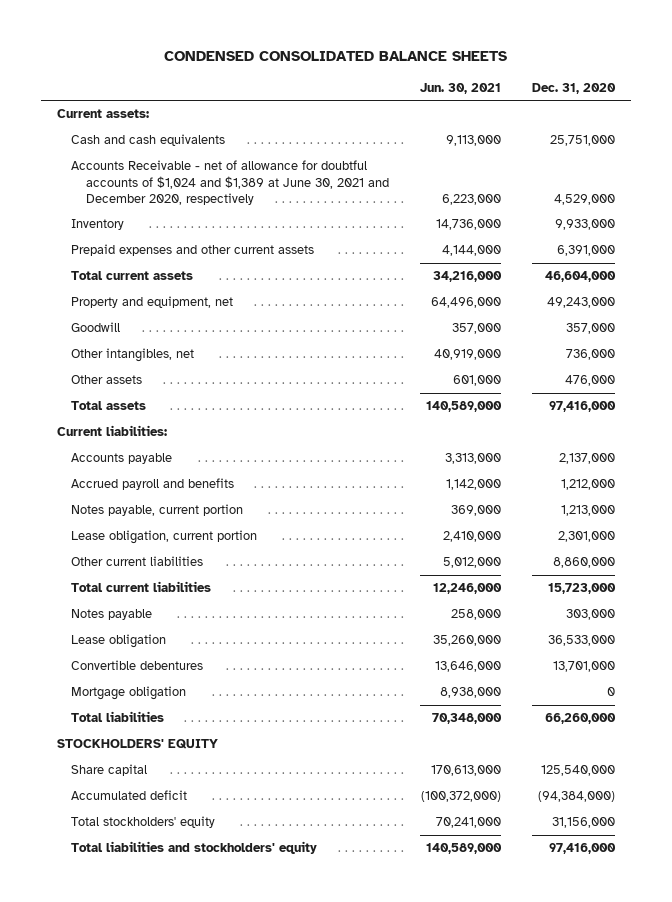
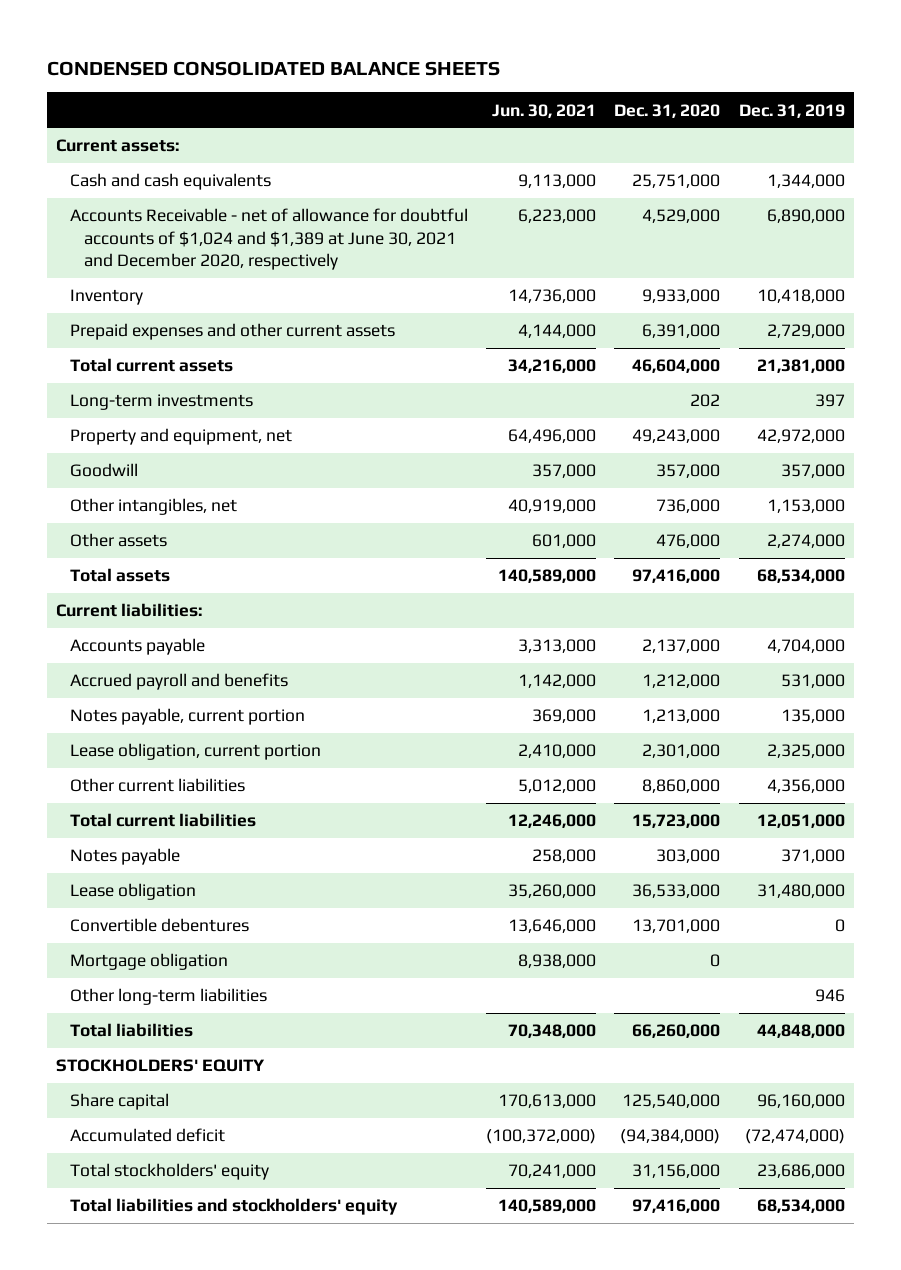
- | Jun. 30, 2021 | Dec. 31, 2020
+ | Jun. 30, 2021 | Dec. 31, 2020 | Dec. 31, 2019
+ Long-term investments | | 202 | 397
+ Other long-term liabilities | | | 946

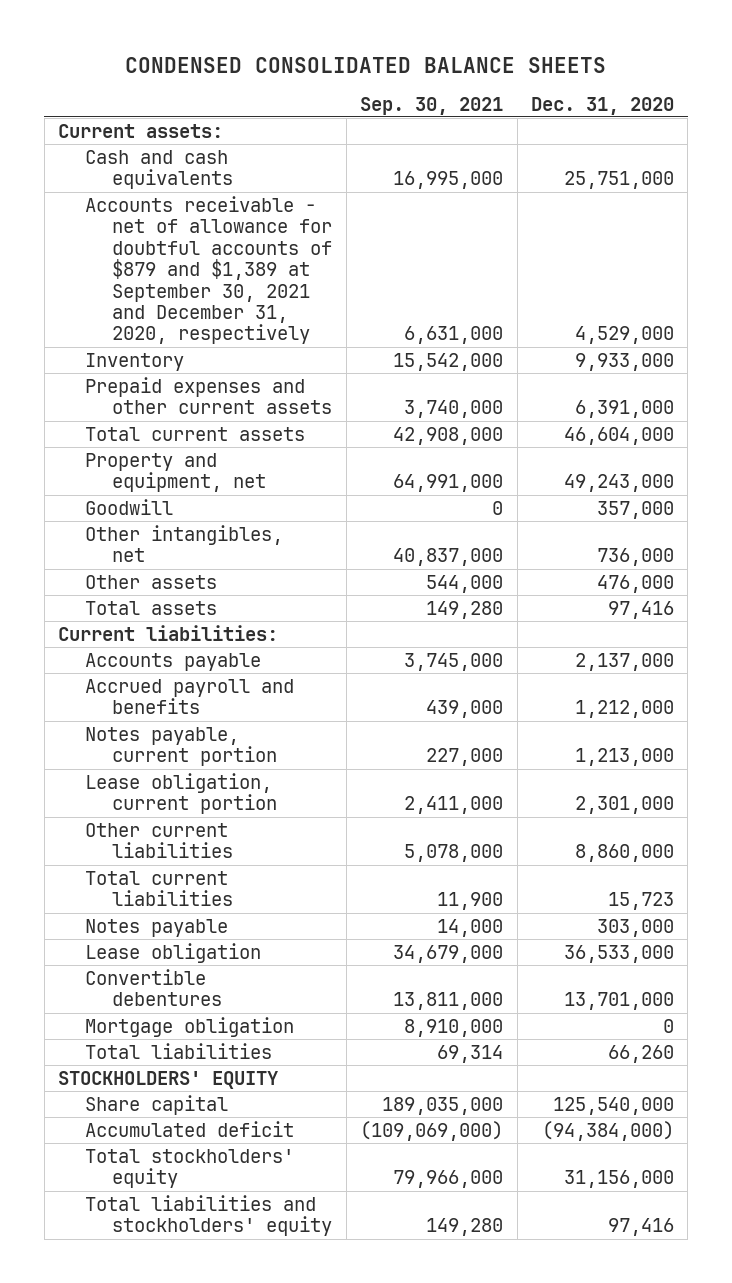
- | Jun. 30, 2021 | Dec. 31, 2020 | Dec. 31, 2019
+ | Sep. 30, 2021 | Dec. 31, 2020
- Accounts Receivable - net of allowance for doubtful accounts of $1,024 and $1,389 at June 30, 2021 and December 2020, respectively | 6,223,000 | 4,529,000 | 6,890,000
+ Accounts receivable - net of allowance for doubtful accounts of $879 and $1,389 at September 30, 2021 and December 31, 2020, respectively | 6,631,000 | 4,529,000
- Long-term investments | | 202 | 397
- Total assets | 140,589,000 | 97,416,000 | 68,534,000
+ Total assets | 149,280 | 97,416
- Total current liabilities | 12,246,000 | 15,723,000 | 12,051,000
+ Total current liabilities | 11,900 | 15,723
- Other long-term liabilities | | | 946
- Total liabilities | 70,348,000 | 66,260,000 | 44,848,000
+ Total liabilities | 69,314 | 66,260
- Total liabilities and stockholders' equity | 140,589,000 | 97,416,000 | 68,534,000
+ Total liabilities and stockholders' equity | 149,280 | 97,416

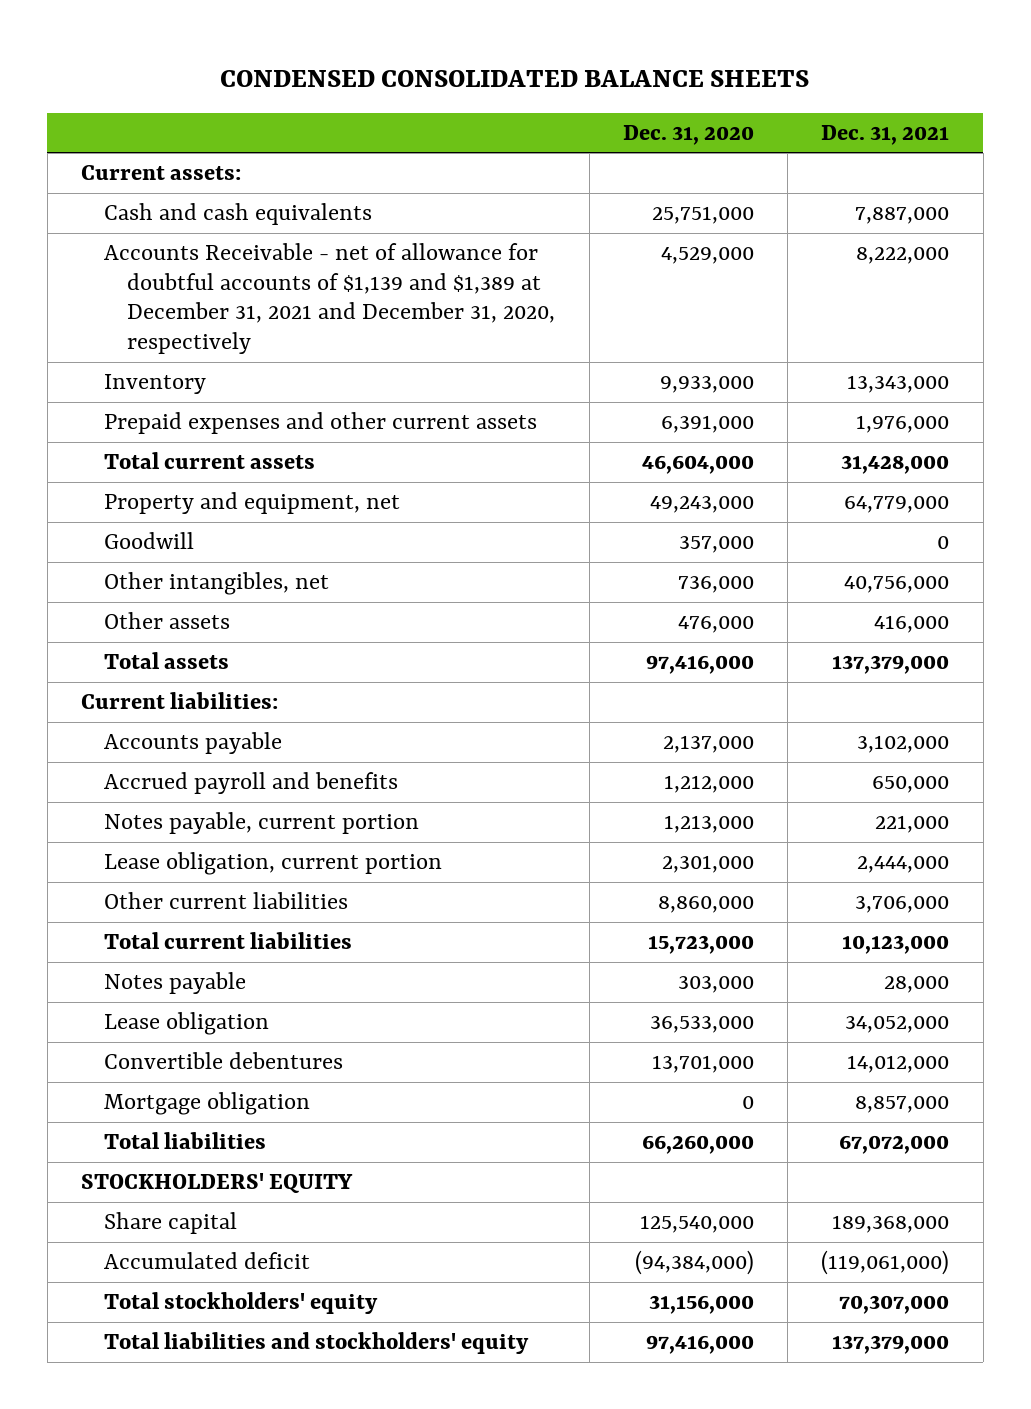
- | Sep. 30, 2021 | Dec. 31, 2020
+ | Dec. 31, 2020 | Dec. 31, 2021
- Accounts receivable - net of allowance for doubtful accounts of $879 and $1,389 at September 30, 2021 and December 31, 2020, respectively | 6,631,000 | 4,529,000
+ Accounts Receivable - net of allowance for doubtful accounts of $1,139 and $1,389 at December 31, 2021 and December 31, 2020, respectively | 4,529,000 | 8,222,000
- Total assets | 149,280 | 97,416
+ Total assets | 97,416,000 | 137,379,000
- Total current liabilities | 11,900 | 15,723
+ Total current liabilities | 15,723,000 | 10,123,000
- Total liabilities | 69,314 | 66,260
+ Total liabilities | 66,260,000 | 67,072,000
- Total liabilities and stockholders' equity | 149,280 | 97,416
+ Total liabilities and stockholders' equity | 97,416,000 | 137,379,000

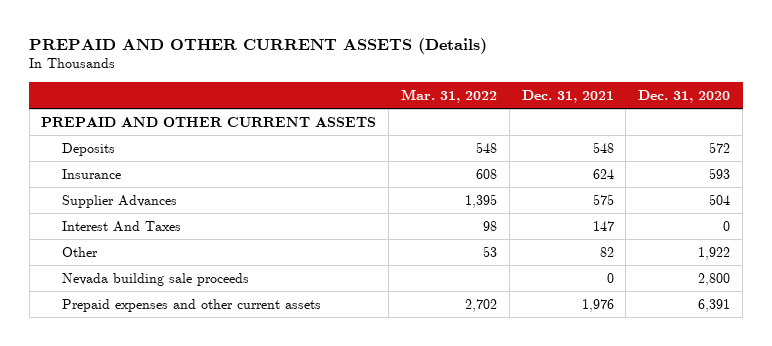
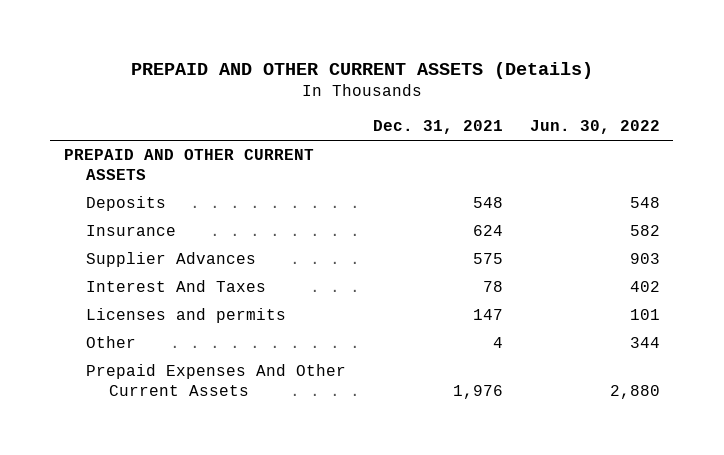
- | Mar. 31, 2022 | Dec. 31, 2021 | Dec. 31, 2020
+ | Dec. 31, 2021 | Jun. 30, 2022
- Interest And Taxes | 98 | 147 | 0
- Other | 53 | 82 | 1,922
- Nevada building sale proceeds | | 0 | 2,800
- Prepaid expenses and other current assets | 2,702 | 1,976 | 6,391
+ Interest And Taxes | 78 | 402
+ Licenses and permits | 147 | 101
+ Other | 4 | 344
+ Prepaid Expenses And Other Current Assets | 1,976 | 2,880

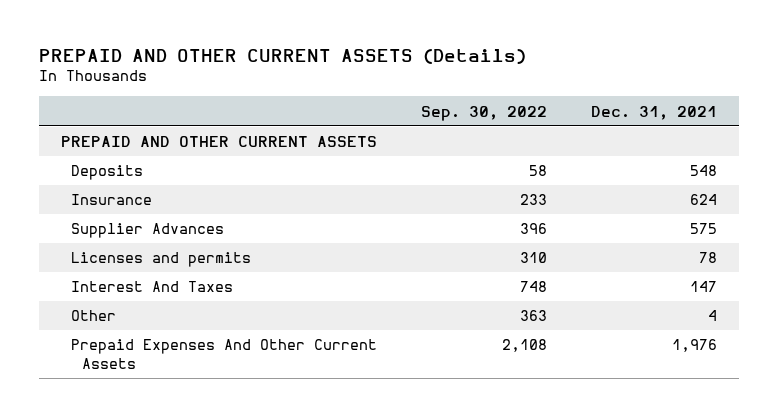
- | Dec. 31, 2021 | Jun. 30, 2022
+ | Sep. 30, 2022 | Dec. 31, 2021
- Interest And Taxes | 78 | 402
- Licenses and permits | 147 | 101
+ Licenses and permits | 310 | 78
+ Interest And Taxes | 748 | 147

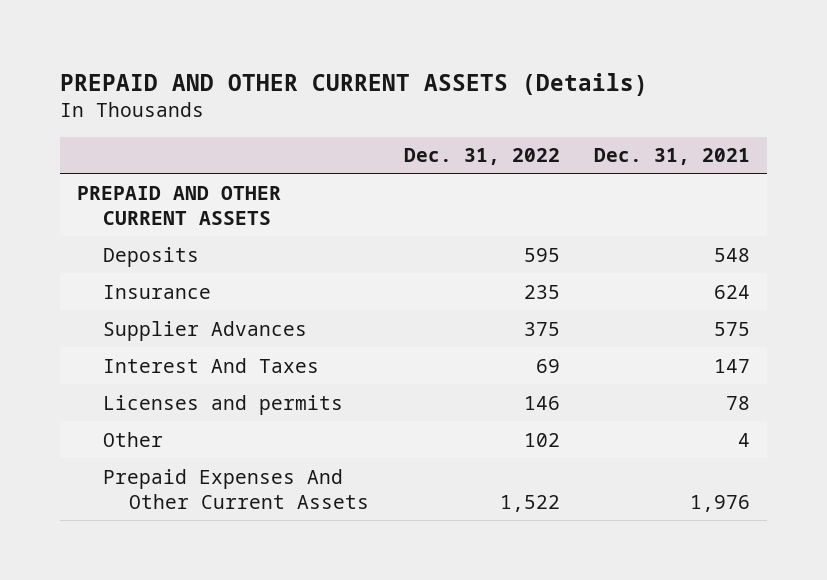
- | Sep. 30, 2022 | Dec. 31, 2021
+ | Dec. 31, 2022 | Dec. 31, 2021
moved down: Licenses and permits | 146 | 78

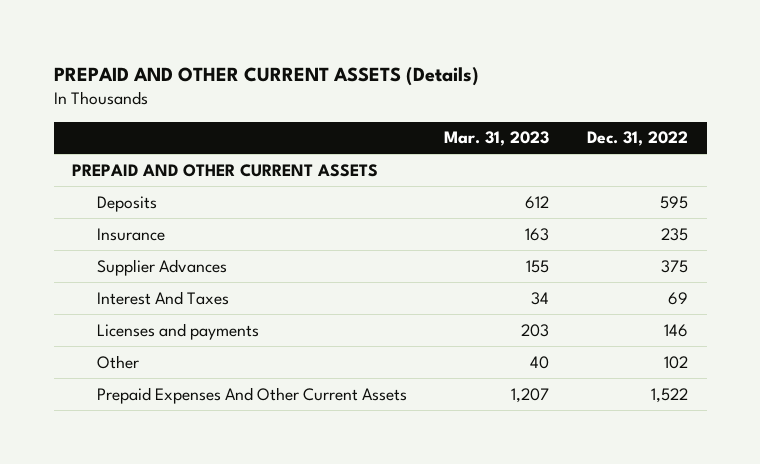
- | Dec. 31, 2022 | Dec. 31, 2021
+ | Mar. 31, 2023 | Dec. 31, 2022
- Licenses and permits | 146 | 78
+ Licenses and payments | 203 | 146

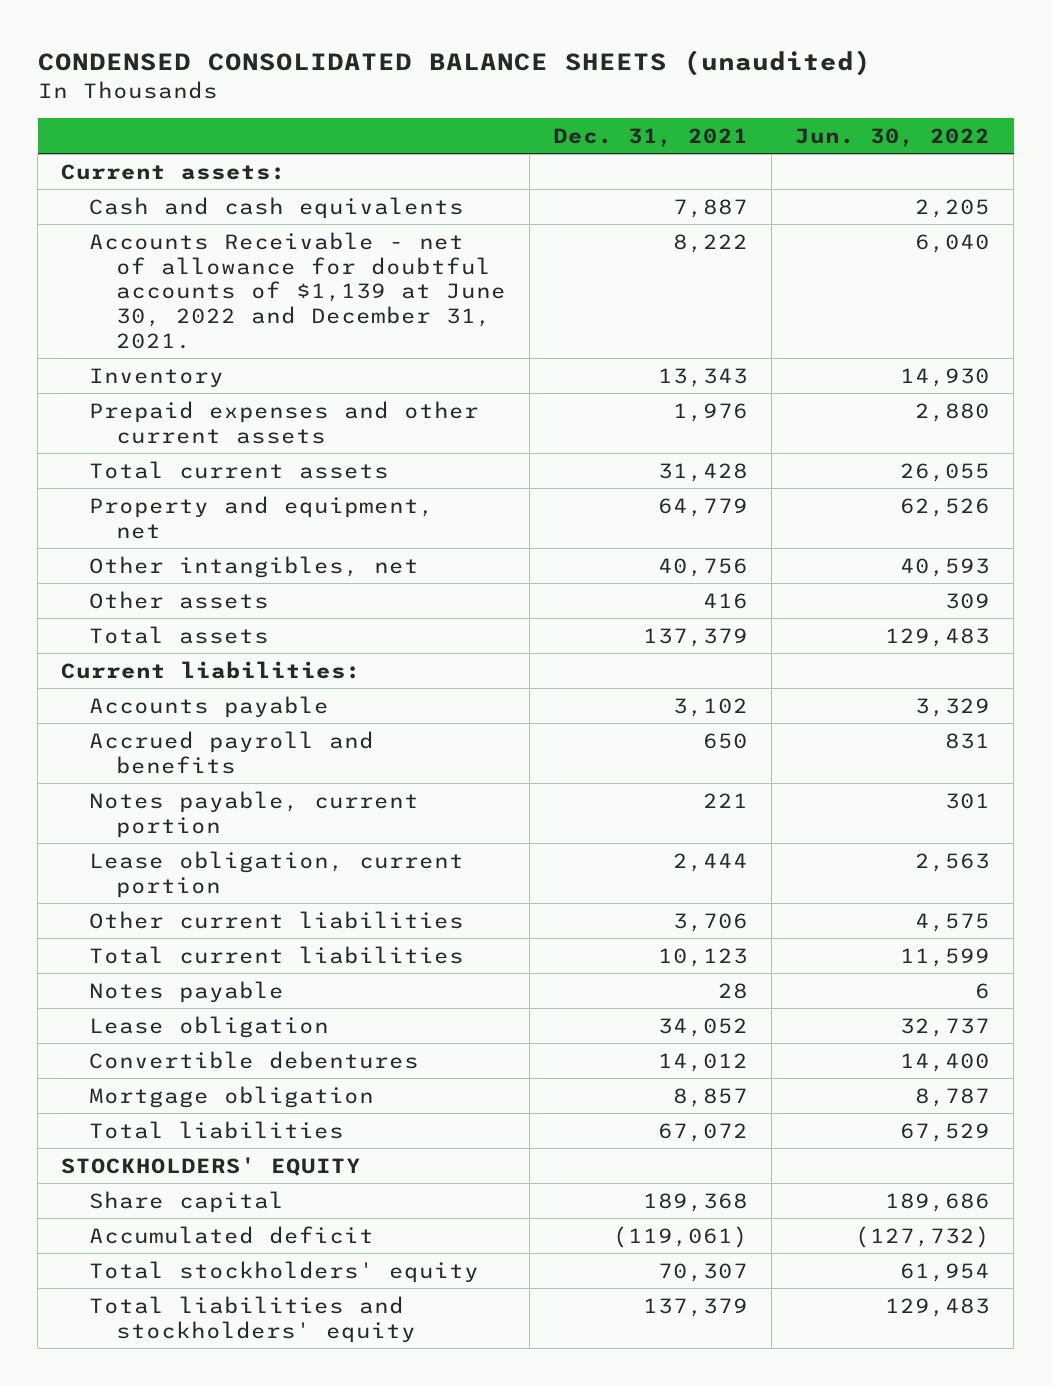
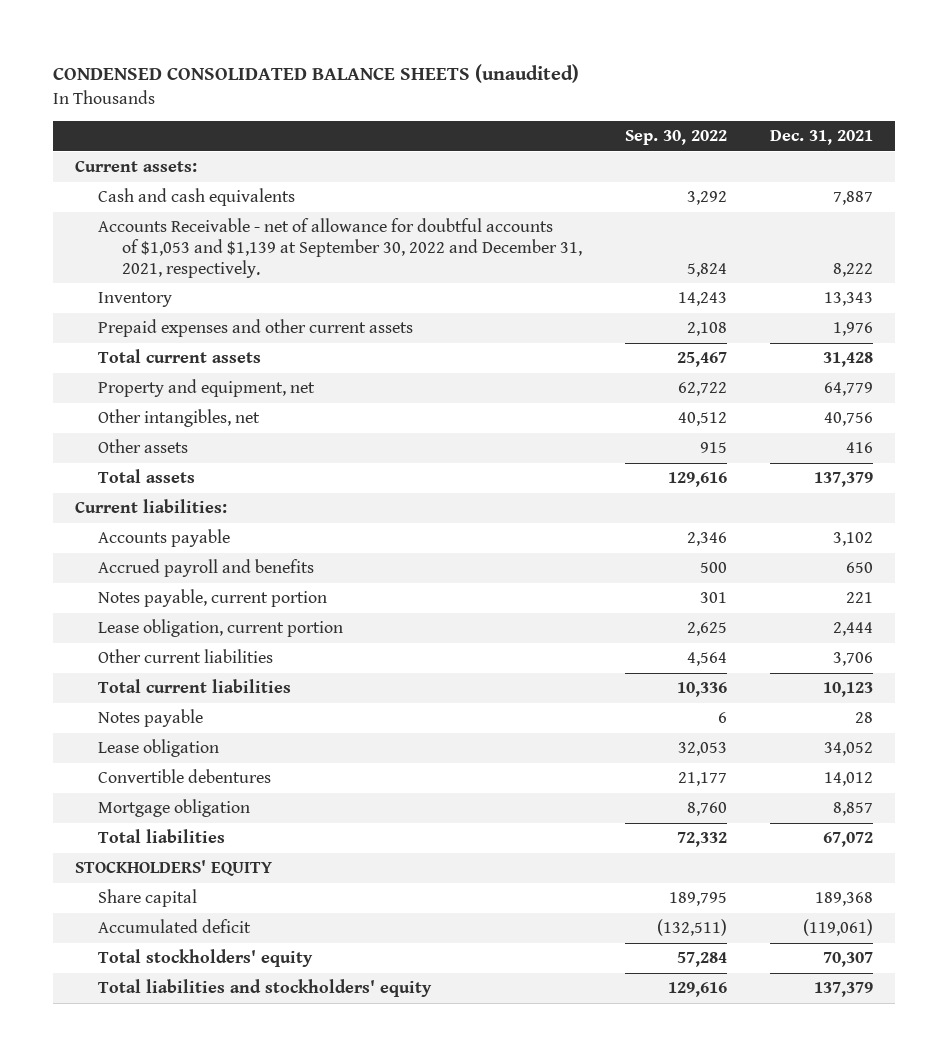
- | Dec. 31, 2021 | Jun. 30, 2022
+ | Sep. 30, 2022 | Dec. 31, 2021
- Accounts Receivable - net of allowance for doubtful accounts of $1,139 at June 30, 2022 and December 31, 2021. | 8,222 | 6,040
+ Accounts Receivable - net of allowance for doubtful accounts of $1,053 and $1,139 at September 30, 2022 and December 31, 2021, respectively. | 5,824 | 8,222

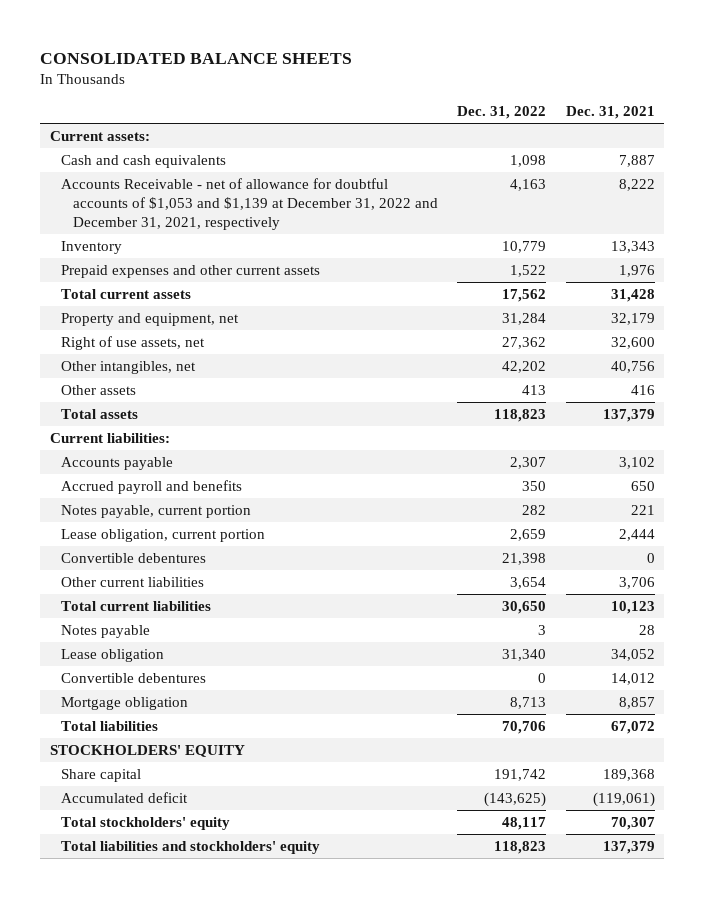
- CONDENSED CONSOLIDATED BALANCE SHEETS (unaudited)
+ CONSOLIDATED BALANCE SHEETS
- | Sep. 30, 2022 | Dec. 31, 2021
+ | Dec. 31, 2022 | Dec. 31, 2021
- Accounts Receivable - net of allowance for doubtful accounts of $1,053 and $1,139 at September 30, 2022 and December 31, 2021, respectively. | 5,824 | 8,222
+ Accounts Receivable - net of allowance for doubtful accounts of $1,053 and $1,139 at December 31, 2022 and December 31, 2021, respectively | 4,163 | 8,222
- Property and equipment, net | 62,722 | 64,779
+ Property and equipment, net | 31,284 | 32,179
+ Right of use assets, net | 27,362 | 32,600
+ Convertible debentures | 21,398 | 0

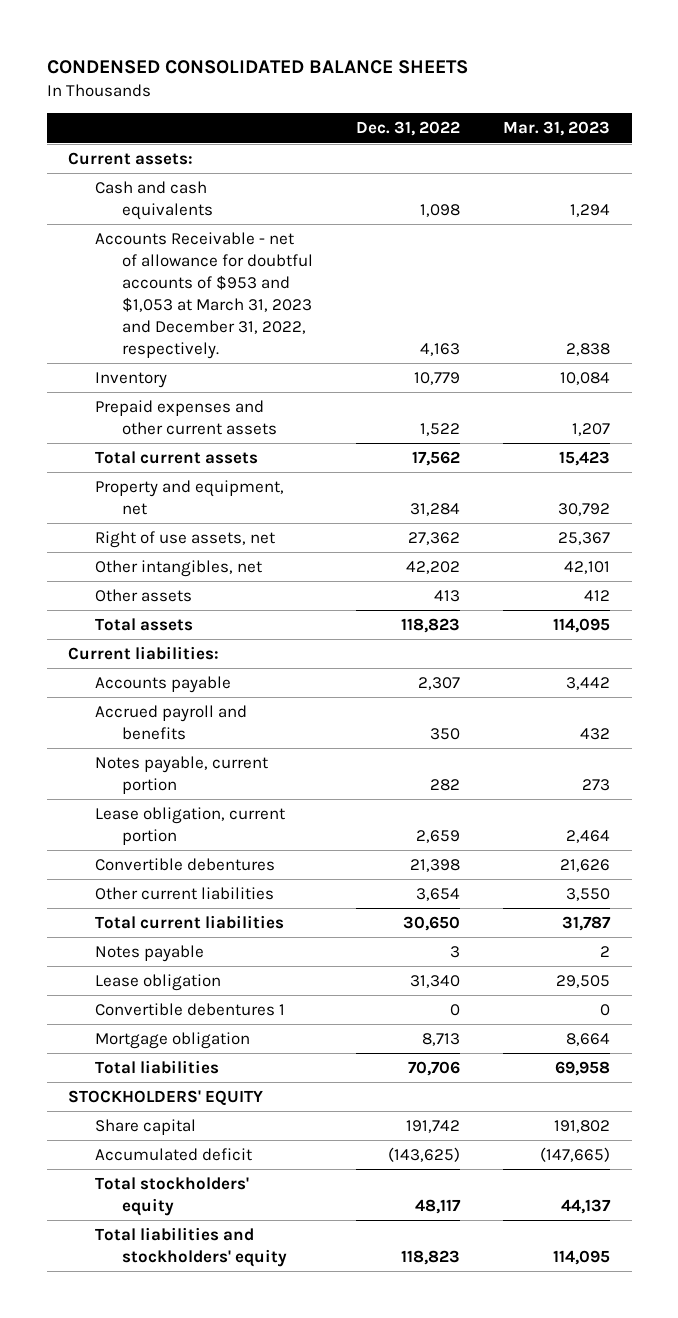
- CONSOLIDATED BALANCE SHEETS
+ CONDENSED CONSOLIDATED BALANCE SHEETS
- | Dec. 31, 2022 | Dec. 31, 2021
+ | Dec. 31, 2022 | Mar. 31, 2023
- Accounts Receivable - net of allowance for doubtful accounts of $1,053 and $1,139 at December 31, 2022 and December 31, 2021, respectively | 4,163 | 8,222
+ Accounts Receivable - net of allowance for doubtful accounts of $953 and $1,053 at March 31, 2023 and December 31, 2022, respectively. | 4,163 | 2,838
- Convertible debentures | 0 | 14,012
+ Convertible debentures 1 | 0 | 0

